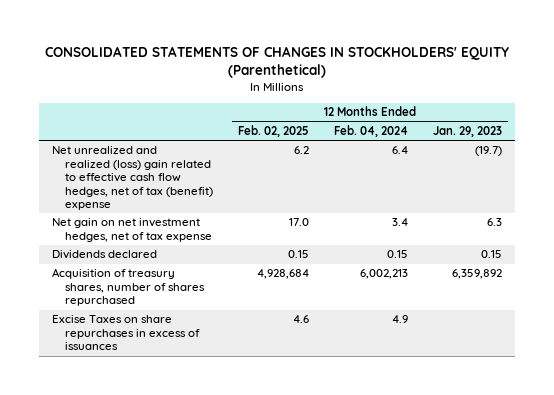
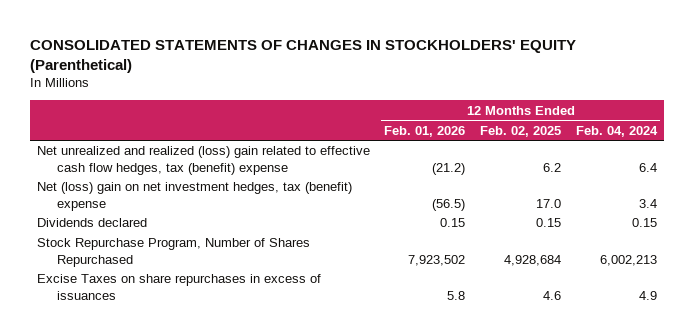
- | 12 Months Ended Feb. 02, 2025 | 12 Months Ended Feb. 04, 2024 | 12 Months Ended Jan. 29, 2023
+ | 12 Months Ended Feb. 01, 2026 | 12 Months Ended Feb. 02, 2025 | 12 Months Ended Feb. 04, 2024
- Net unrealized and realized (loss) gain related to effective cash flow hedges, net of tax (benefit) expense | 6.2 | 6.4 | (19.7)
- Net gain on net investment hedges, net of tax expense | 17.0 | 3.4 | 6.3
+ Net unrealized and realized (loss) gain related to effective cash flow hedges, tax (benefit) expense | (21.2) | 6.2 | 6.4
+ Net (loss) gain on net investment hedges, tax (benefit) expense | (56.5) | 17.0 | 3.4
- Acquisition of treasury shares, number of shares repurchased | 4,928,684 | 6,002,213 | 6,359,892
+ Stock Repurchase Program, Number of Shares Repurchased | 7,923,502 | 4,928,684 | 6,002,213

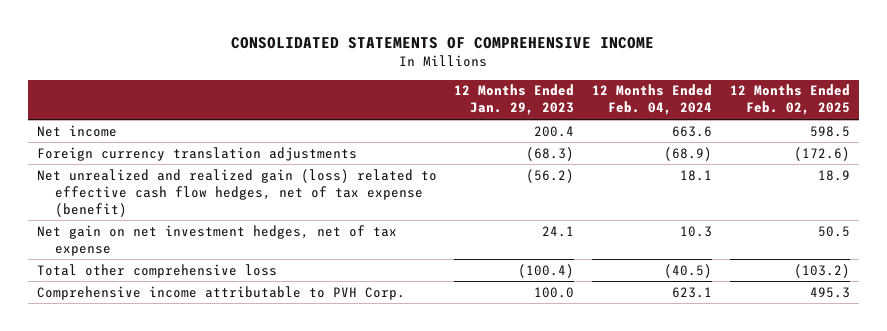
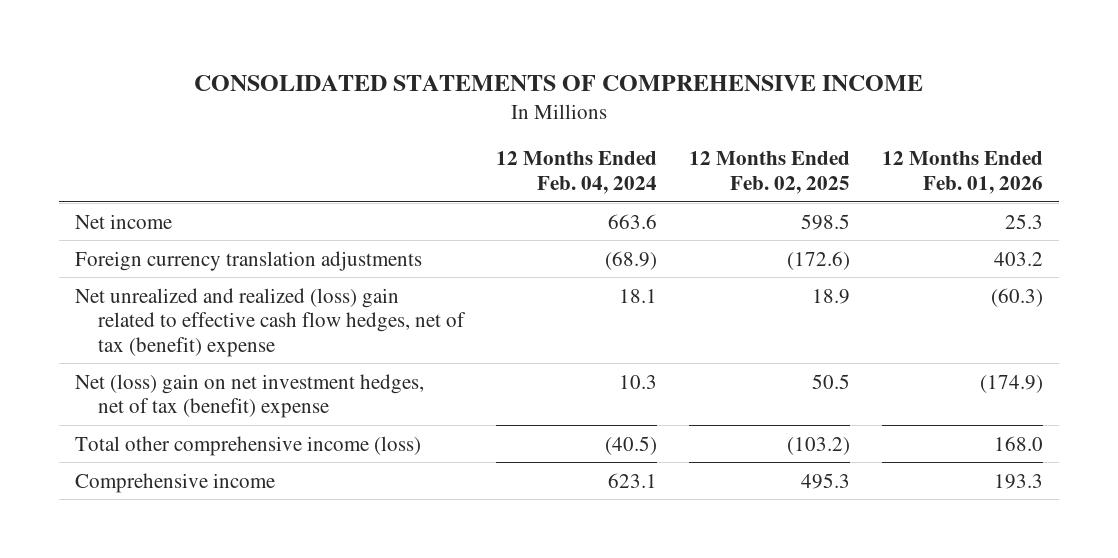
- | 12 Months Ended Jan. 29, 2023 | 12 Months Ended Feb. 04, 2024 | 12 Months Ended Feb. 02, 2025
+ | 12 Months Ended Feb. 04, 2024 | 12 Months Ended Feb. 02, 2025 | 12 Months Ended Feb. 01, 2026
- Net unrealized and realized gain (loss) related to effective cash flow hedges, net of tax expense (benefit) | (56.2) | 18.1 | 18.9
- Net gain on net investment hedges, net of tax expense | 24.1 | 10.3 | 50.5
- Total other comprehensive loss | (100.4) | (40.5) | (103.2)
- Comprehensive income attributable to PVH Corp. | 100.0 | 623.1 | 495.3
+ Net unrealized and realized (loss) gain related to effective cash flow hedges, net of tax (benefit) expense | 18.1 | 18.9 | (60.3)
+ Net (loss) gain on net investment hedges, net of tax (benefit) expense | 10.3 | 50.5 | (174.9)
+ Total other comprehensive income (loss) | (40.5) | (103.2) | 168.0
+ Comprehensive income | 623.1 | 495.3 | 193.3

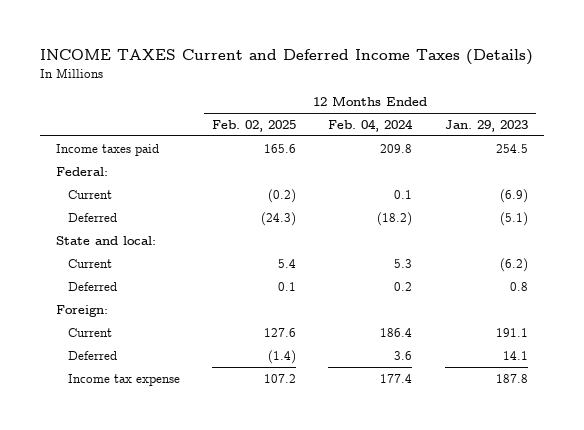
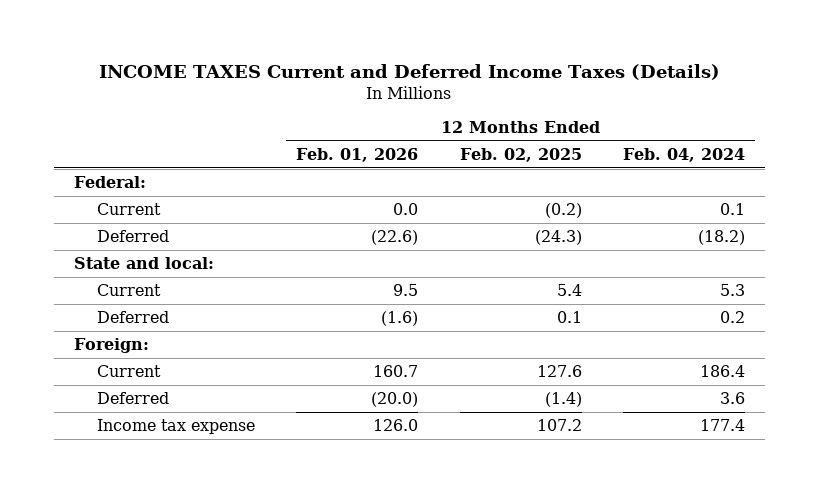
- | 12 Months Ended Feb. 02, 2025 | 12 Months Ended Feb. 04, 2024 | 12 Months Ended Jan. 29, 2023
+ | 12 Months Ended Feb. 01, 2026 | 12 Months Ended Feb. 02, 2025 | 12 Months Ended Feb. 04, 2024
- Income taxes paid | 165.6 | 209.8 | 254.5

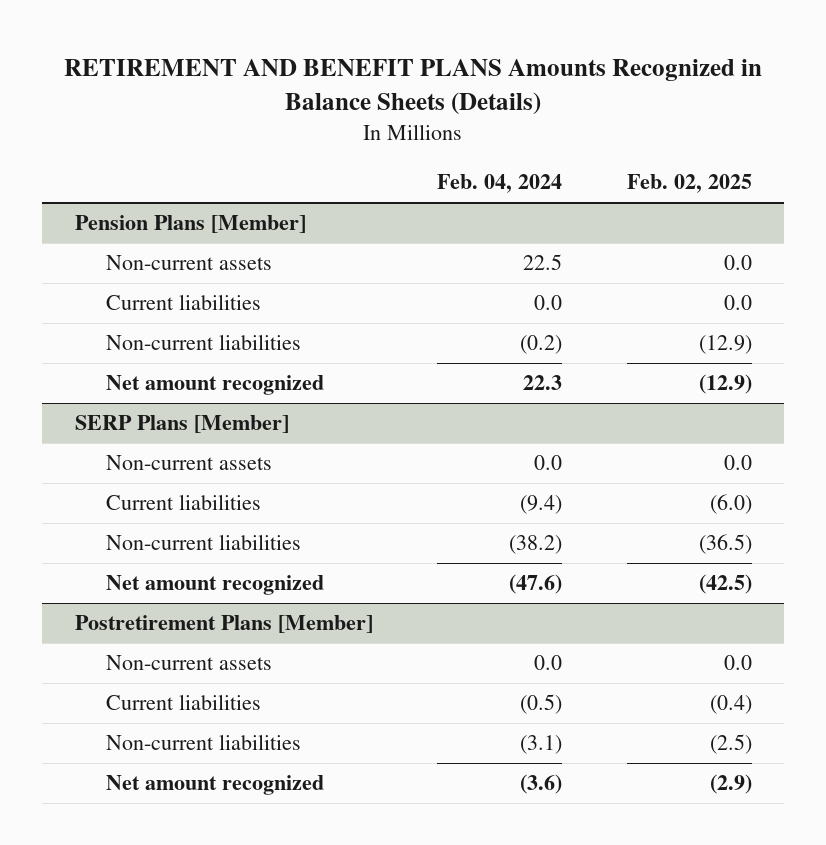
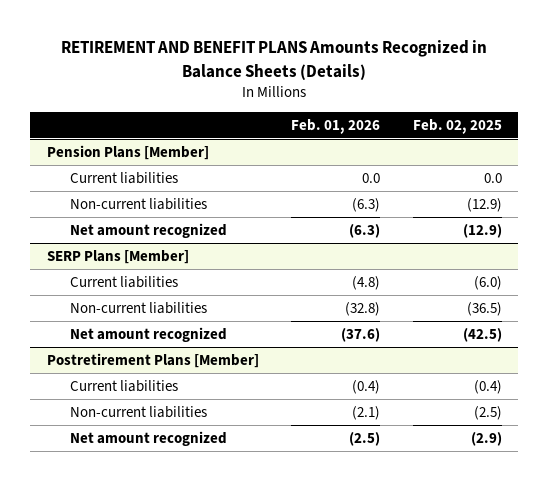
- | Feb. 04, 2024 | Feb. 02, 2025
+ | Feb. 01, 2026 | Feb. 02, 2025
@ Pension Plans [Member]
- Non-current assets | 22.5 | 0.0
@ SERP Plans [Member]
- Non-current assets | 0.0 | 0.0
@ Postretirement Plans [Member]
- Non-current assets | 0.0 | 0.0

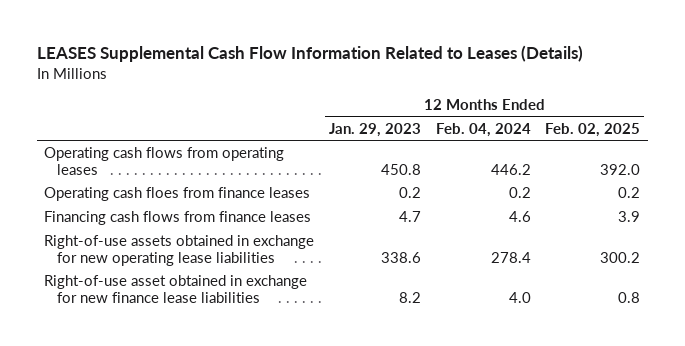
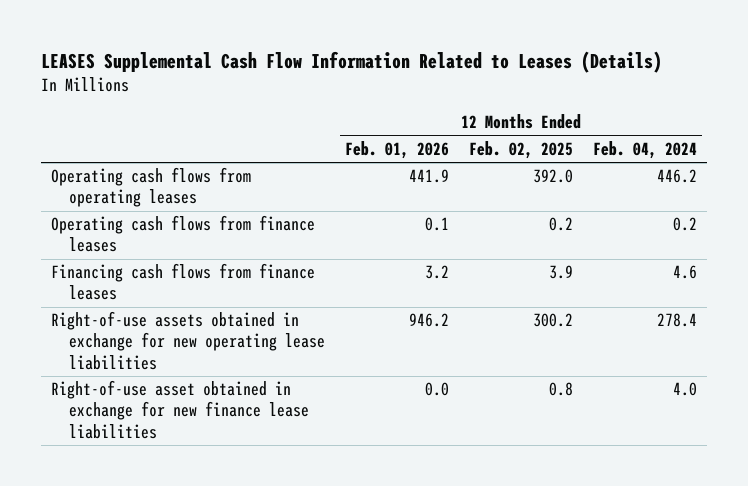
- | 12 Months Ended Jan. 29, 2023 | 12 Months Ended Feb. 04, 2024 | 12 Months Ended Feb. 02, 2025
+ | 12 Months Ended Feb. 01, 2026 | 12 Months Ended Feb. 02, 2025 | 12 Months Ended Feb. 04, 2024
- Operating cash floes from finance leases | 0.2 | 0.2 | 0.2
+ Operating cash flows from finance leases | 0.1 | 0.2 | 0.2

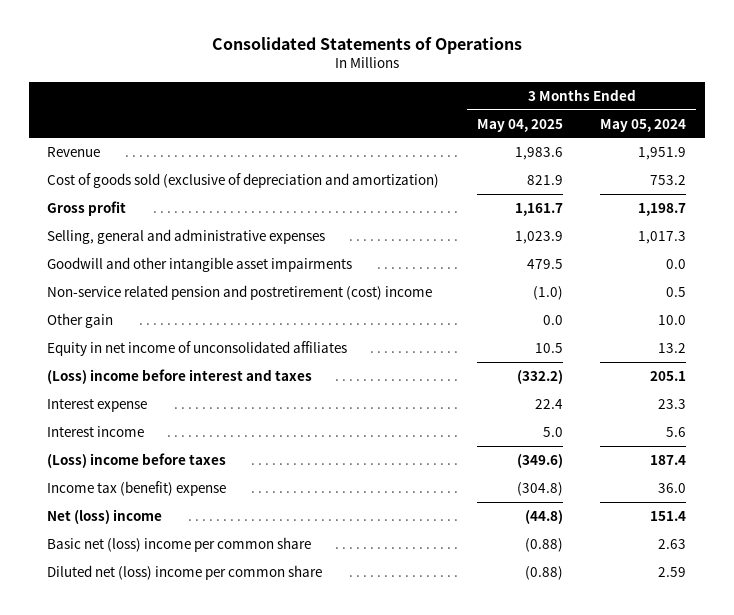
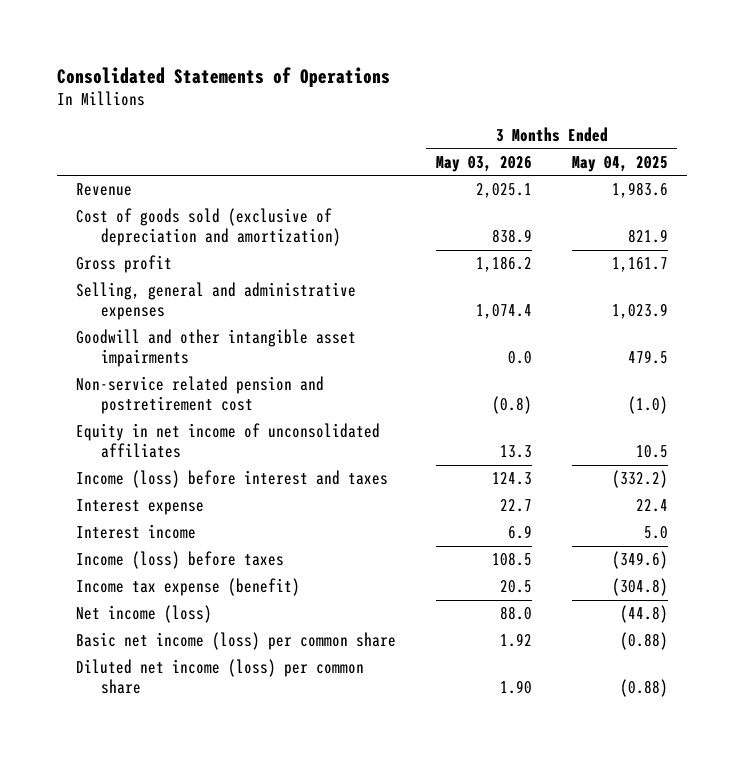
- | 3 Months Ended May 04, 2025 | 3 Months Ended May 05, 2024
+ | 3 Months Ended May 03, 2026 | 3 Months Ended May 04, 2025
- Non-service related pension and postretirement (cost) income | (1.0) | 0.5
- Other gain | 0.0 | 10.0
+ Non-service related pension and postretirement cost | (0.8) | (1.0)
- (Loss) income before interest and taxes | (332.2) | 205.1
+ Income (loss) before interest and taxes | 124.3 | (332.2)
- (Loss) income before taxes | (349.6) | 187.4
- Income tax (benefit) expense | (304.8) | 36.0
- Net (loss) income | (44.8) | 151.4
- Basic net (loss) income per common share | (0.88) | 2.63
- Diluted net (loss) income per common share | (0.88) | 2.59
+ Income (loss) before taxes | 108.5 | (349.6)
+ Income tax expense (benefit) | 20.5 | (304.8)
+ Net income (loss) | 88.0 | (44.8)
+ Basic net income (loss) per common share | 1.92 | (0.88)
+ Diluted net income (loss) per common share | 1.90 | (0.88)

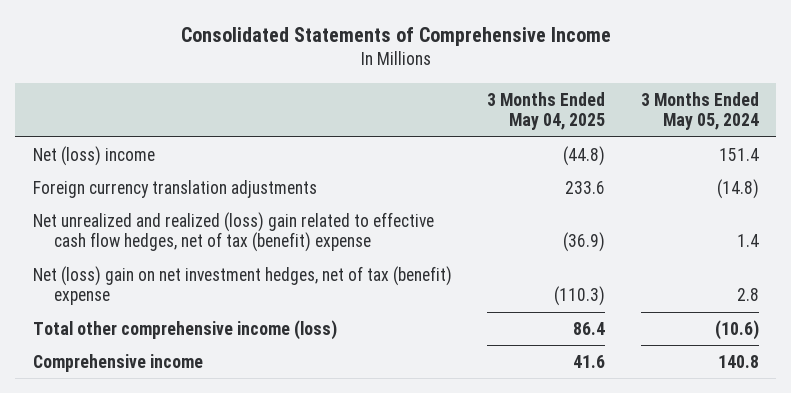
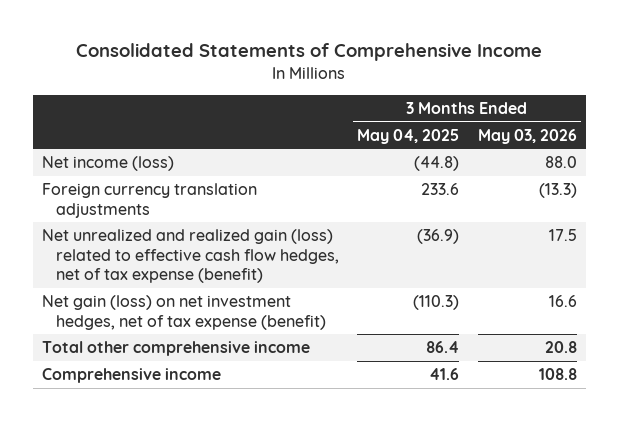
- | 3 Months Ended May 04, 2025 | 3 Months Ended May 05, 2024
+ | 3 Months Ended May 04, 2025 | 3 Months Ended May 03, 2026
- Net (loss) income | (44.8) | 151.4
+ Net income (loss) | (44.8) | 88.0
- Net unrealized and realized (loss) gain related to effective cash flow hedges, net of tax (benefit) expense | (36.9) | 1.4
- Net (loss) gain on net investment hedges, net of tax (benefit) expense | (110.3) | 2.8
- Total other comprehensive income (loss) | 86.4 | (10.6)
+ Net unrealized and realized gain (loss) related to effective cash flow hedges, net of tax expense (benefit) | (36.9) | 17.5
+ Net gain (loss) on net investment hedges, net of tax expense (benefit) | (110.3) | 16.6
+ Total other comprehensive income | 86.4 | 20.8

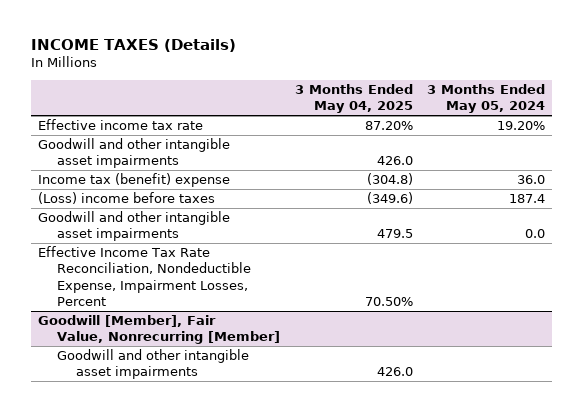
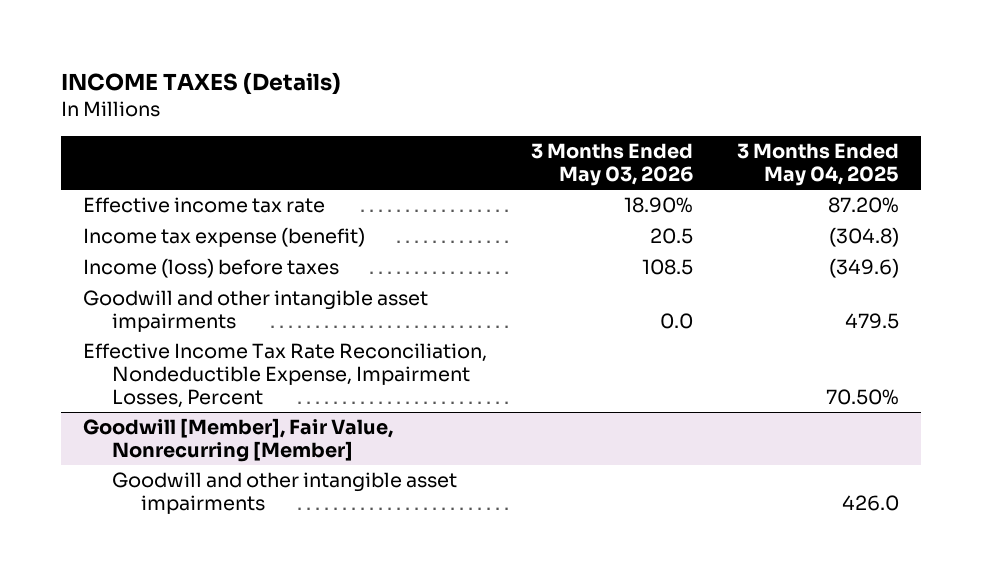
- | 3 Months Ended May 04, 2025 | 3 Months Ended May 05, 2024
+ | 3 Months Ended May 03, 2026 | 3 Months Ended May 04, 2025
- Goodwill and other intangible asset impairments | 426.0 |
- Income tax (benefit) expense | (304.8) | 36.0
- (Loss) income before taxes | (349.6) | 187.4
+ Income tax expense (benefit) | 20.5 | (304.8)
+ Income (loss) before taxes | 108.5 | (349.6)

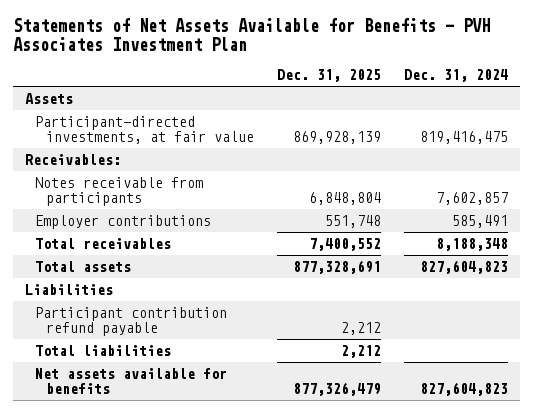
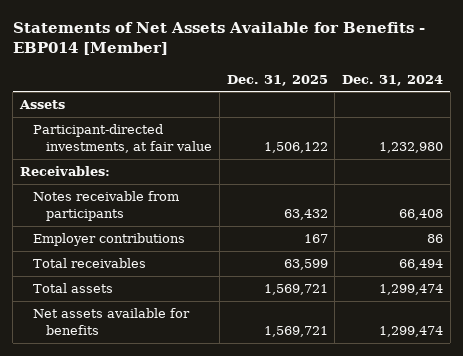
- Statements of Net Assets Available for Benefits - PVH Associates Investment Plan
+ Statements of Net Assets Available for Benefits - EBP014 [Member]
- Participant-directed investments, at fair value | 869,928,139 | 819,416,475
+ Participant-directed investments, at fair value | 1,506,122 | 1,232,980
- Notes receivable from participants | 6,848,804 | 7,602,857
- Employer contributions | 551,748 | 585,491
- Total receivables | 7,400,552 | 8,188,348
- Total assets | 877,328,691 | 827,604,823
- Liabilities
- Participant contribution refund payable | 2,212 |
- Total liabilities | 2,212 |
- Net assets available for benefits | 877,326,479 | 827,604,823
+ Notes receivable from participants | 63,432 | 66,408
+ Employer contributions | 167 | 86
+ Total receivables | 63,599 | 66,494
+ Total assets | 1,569,721 | 1,299,474
+ Net assets available for benefits | 1,569,721 | 1,299,474

